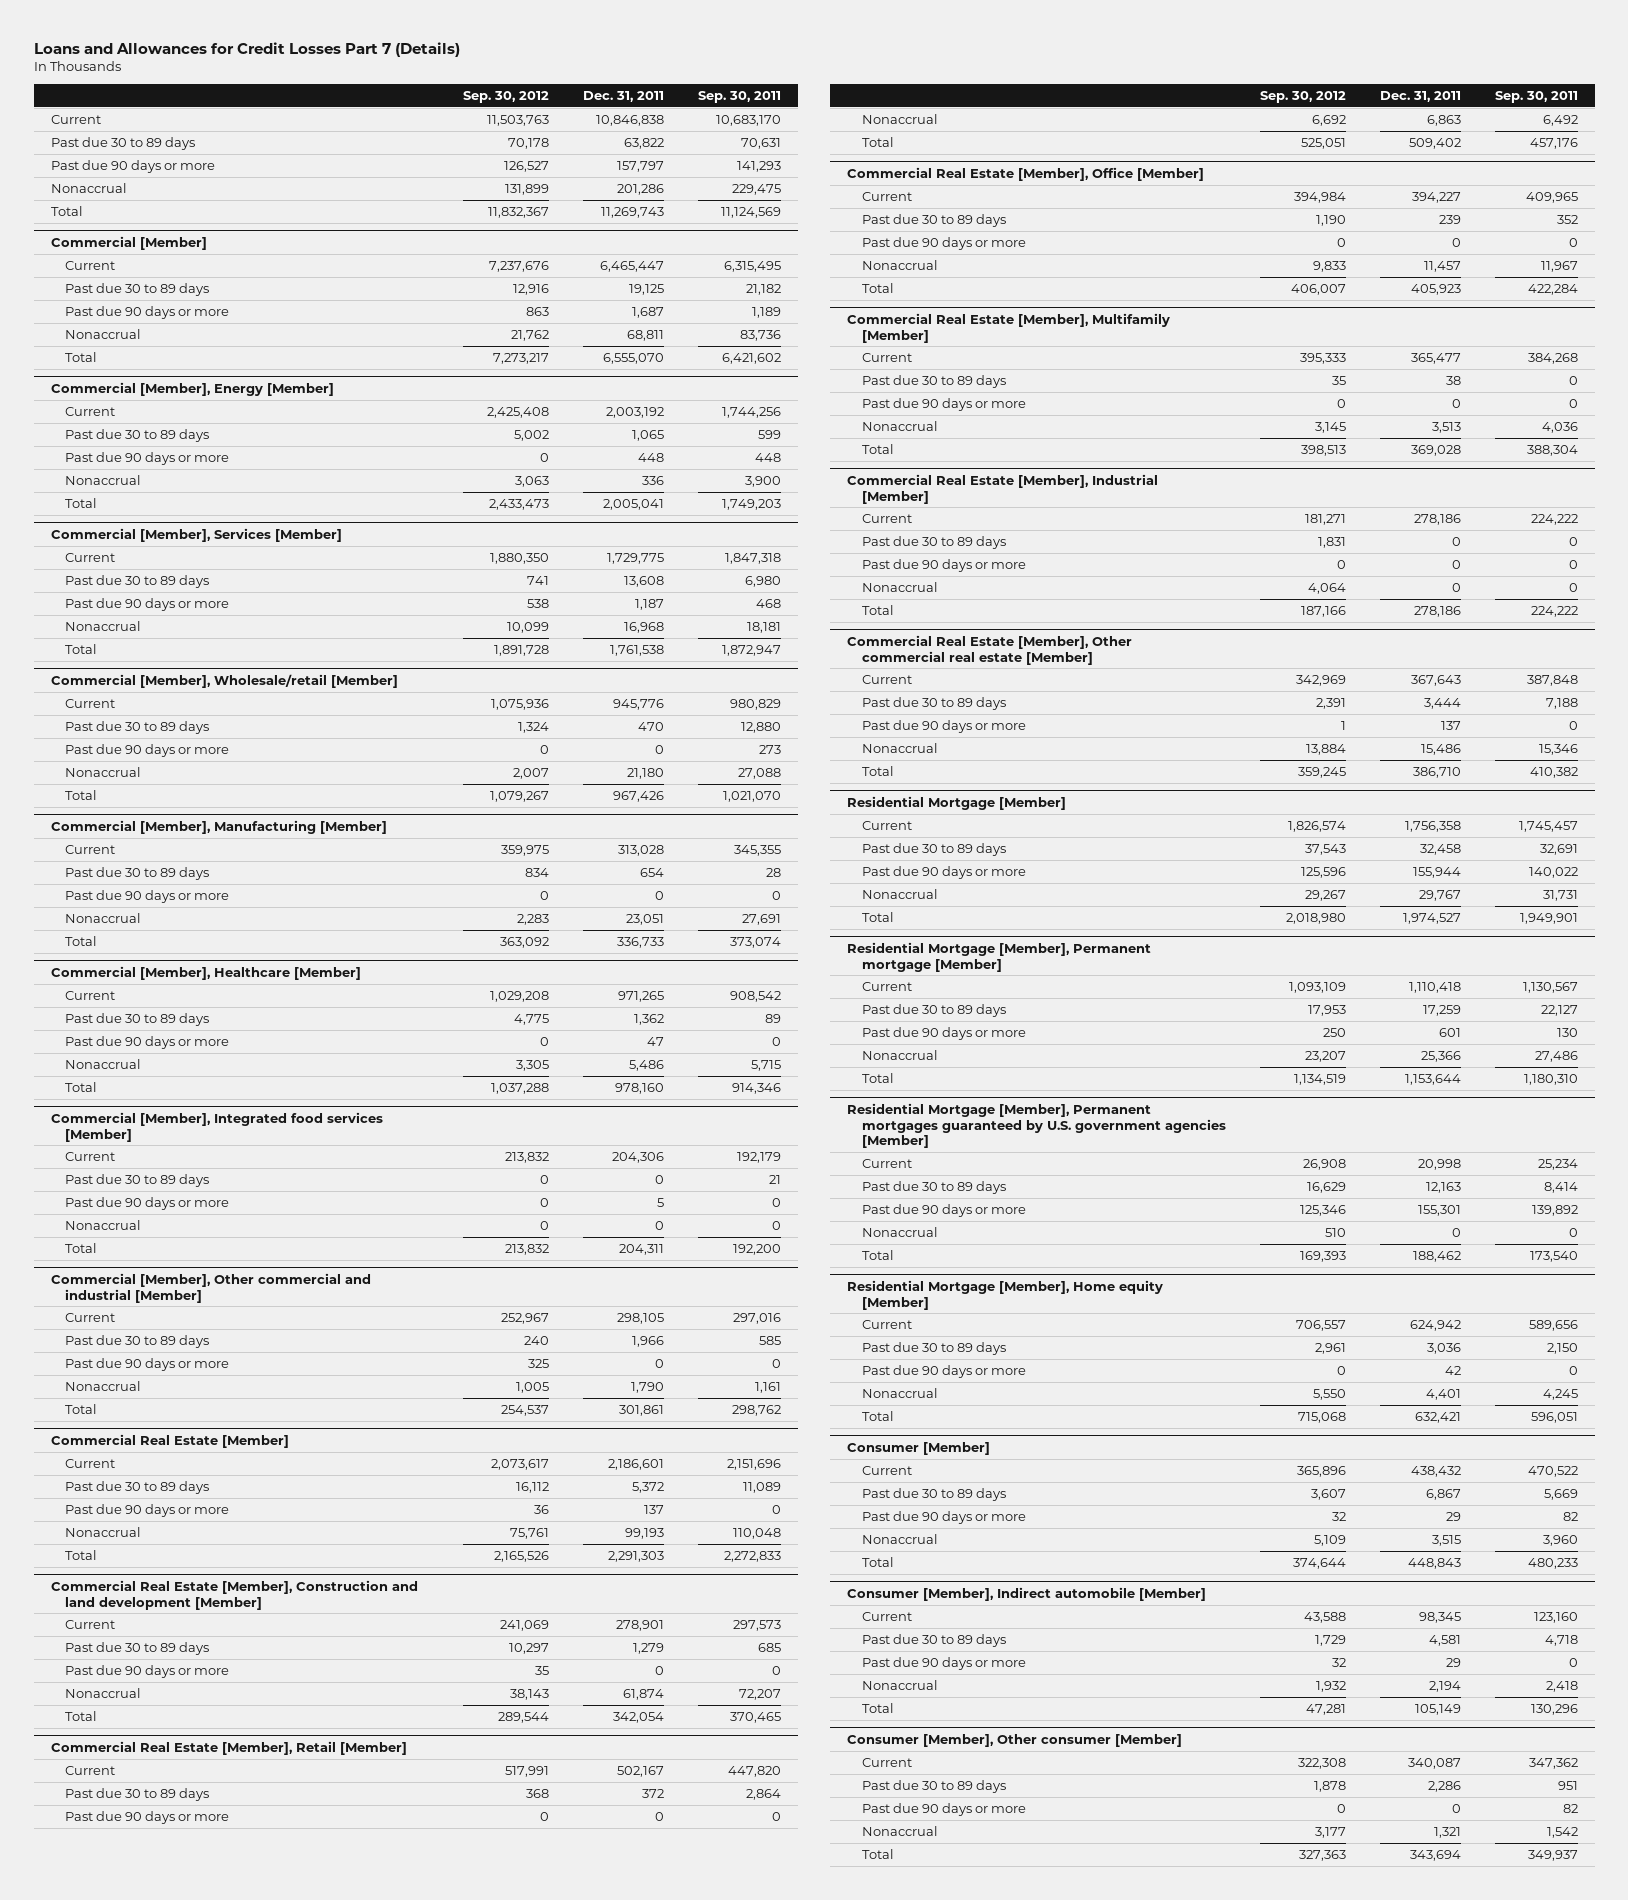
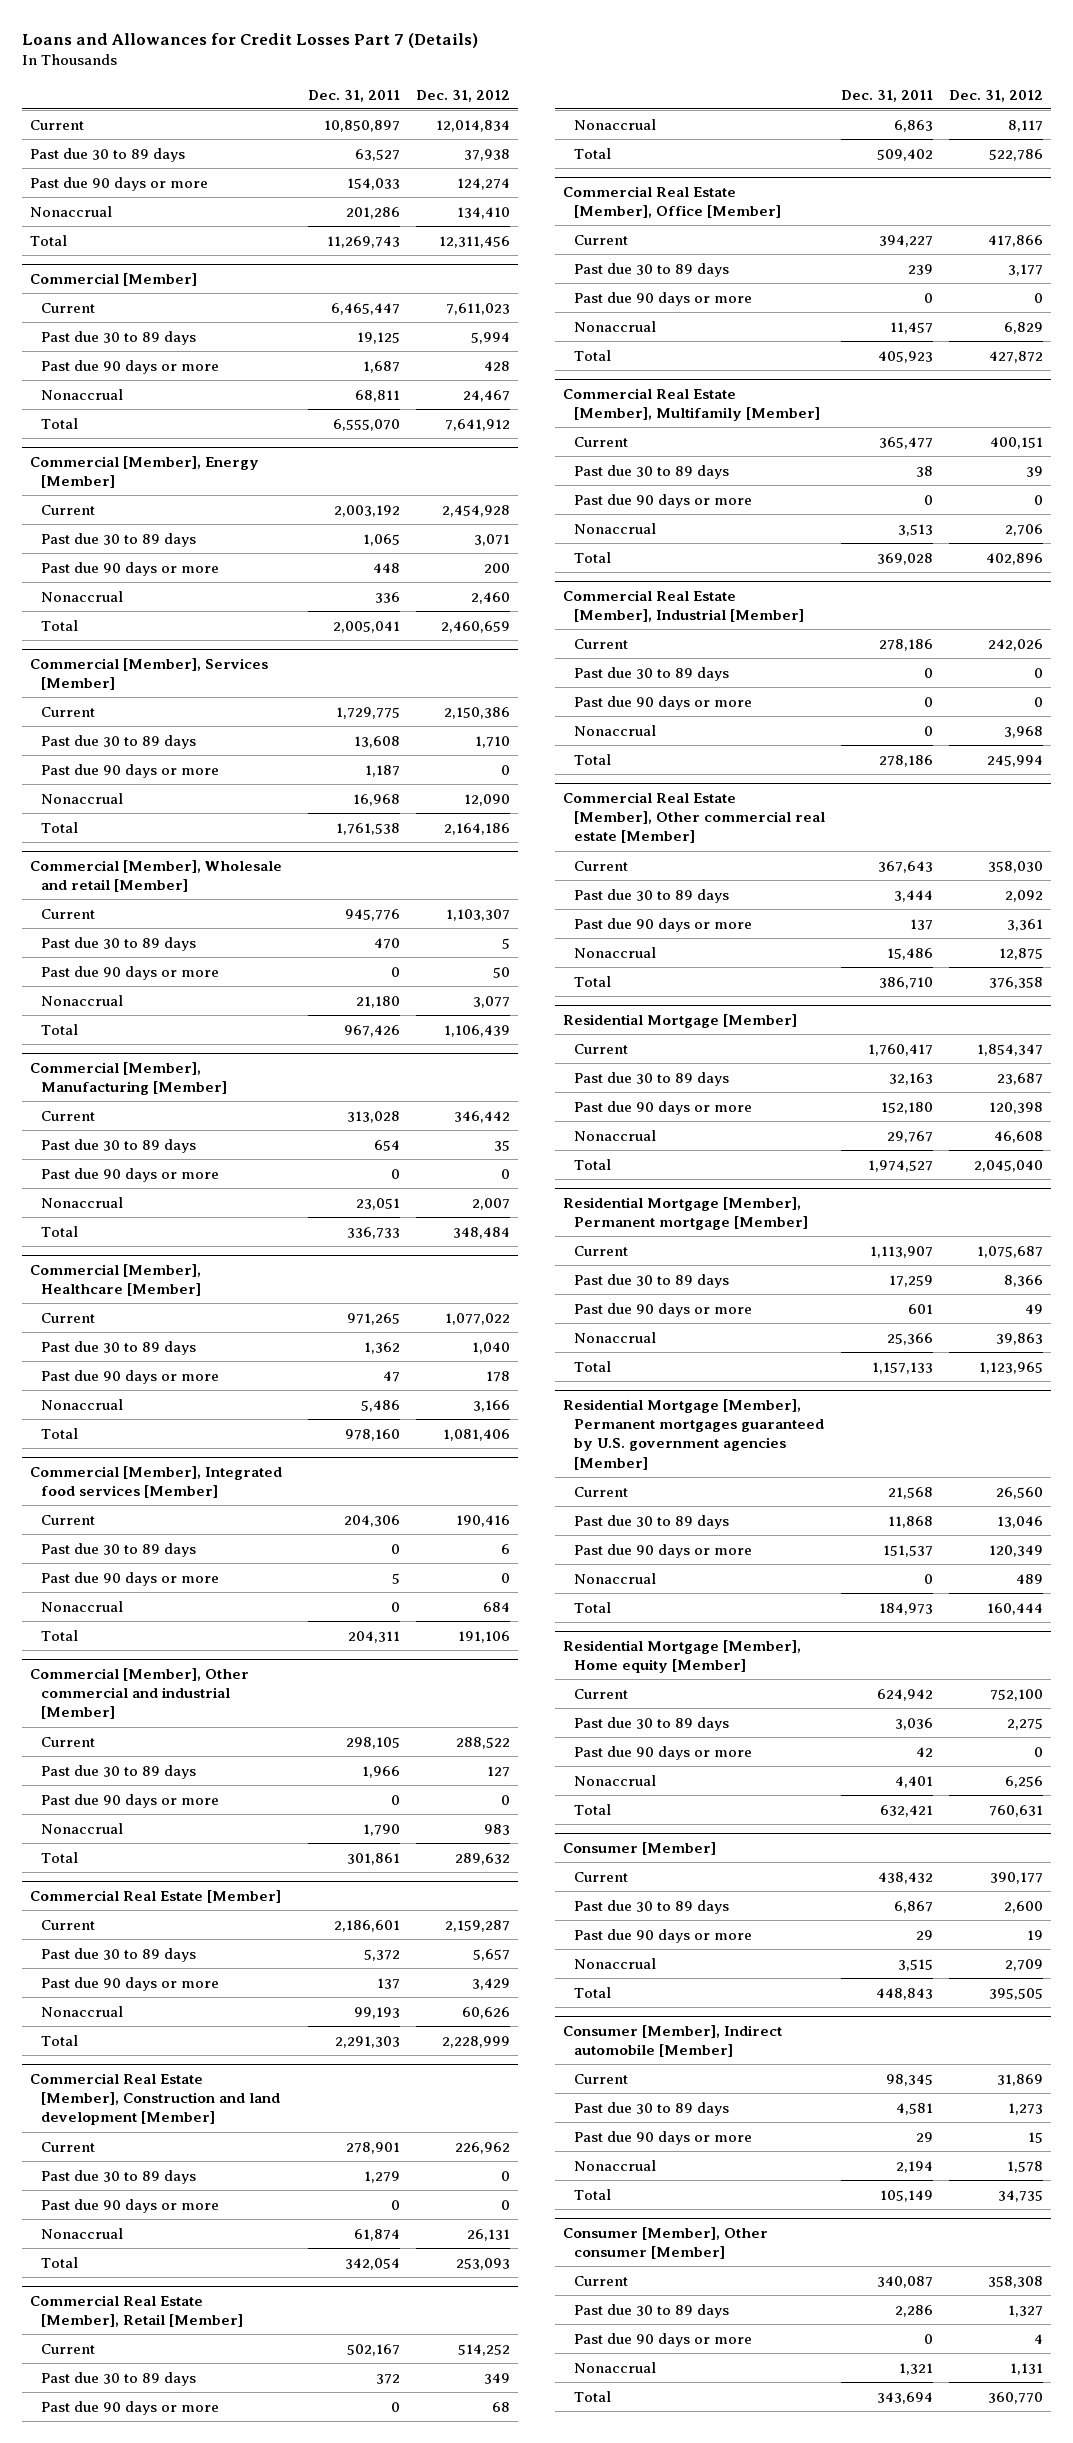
- | Sep. 30, 2012 | Dec. 31, 2011 | Sep. 30, 2011
+ | Dec. 31, 2011 | Dec. 31, 2012
- Current | 11,503,763 | 10,846,838 | 10,683,170
- Past due 30 to 89 days | 70,178 | 63,822 | 70,631
- Past due 90 days or more | 126,527 | 157,797 | 141,293
+ Current | 10,850,897 | 12,014,834
+ Past due 30 to 89 days | 63,527 | 37,938
+ Past due 90 days or more | 154,033 | 124,274
- Commercial [Member], Wholesale/retail [Member]
+ Commercial [Member], Wholesale and retail [Member]
@ Residential Mortgage [Member]
- Current | 1,826,574 | 1,756,358 | 1,745,457
- Past due 30 to 89 days | 37,543 | 32,458 | 32,691
- Past due 90 days or more | 125,596 | 155,944 | 140,022
+ Current | 1,760,417 | 1,854,347
+ Past due 30 to 89 days | 32,163 | 23,687
+ Past due 90 days or more | 152,180 | 120,398
@ Residential Mortgage [Member], Permanent mortgage [Member]
- Current | 1,093,109 | 1,110,418 | 1,130,567
+ Current | 1,113,907 | 1,075,687
- Total | 1,134,519 | 1,153,644 | 1,180,310
+ Total | 1,157,133 | 1,123,965
@ Residential Mortgage [Member], Permanent mortgages guaranteed by U.S. government agencies [Member]
- Current | 26,908 | 20,998 | 25,234
- Past due 30 to 89 days | 16,629 | 12,163 | 8,414
- Past due 90 days or more | 125,346 | 155,301 | 139,892
+ Current | 21,568 | 26,560
+ Past due 30 to 89 days | 11,868 | 13,046
+ Past due 90 days or more | 151,537 | 120,349
- Total | 169,393 | 188,462 | 173,540
+ Total | 184,973 | 160,444

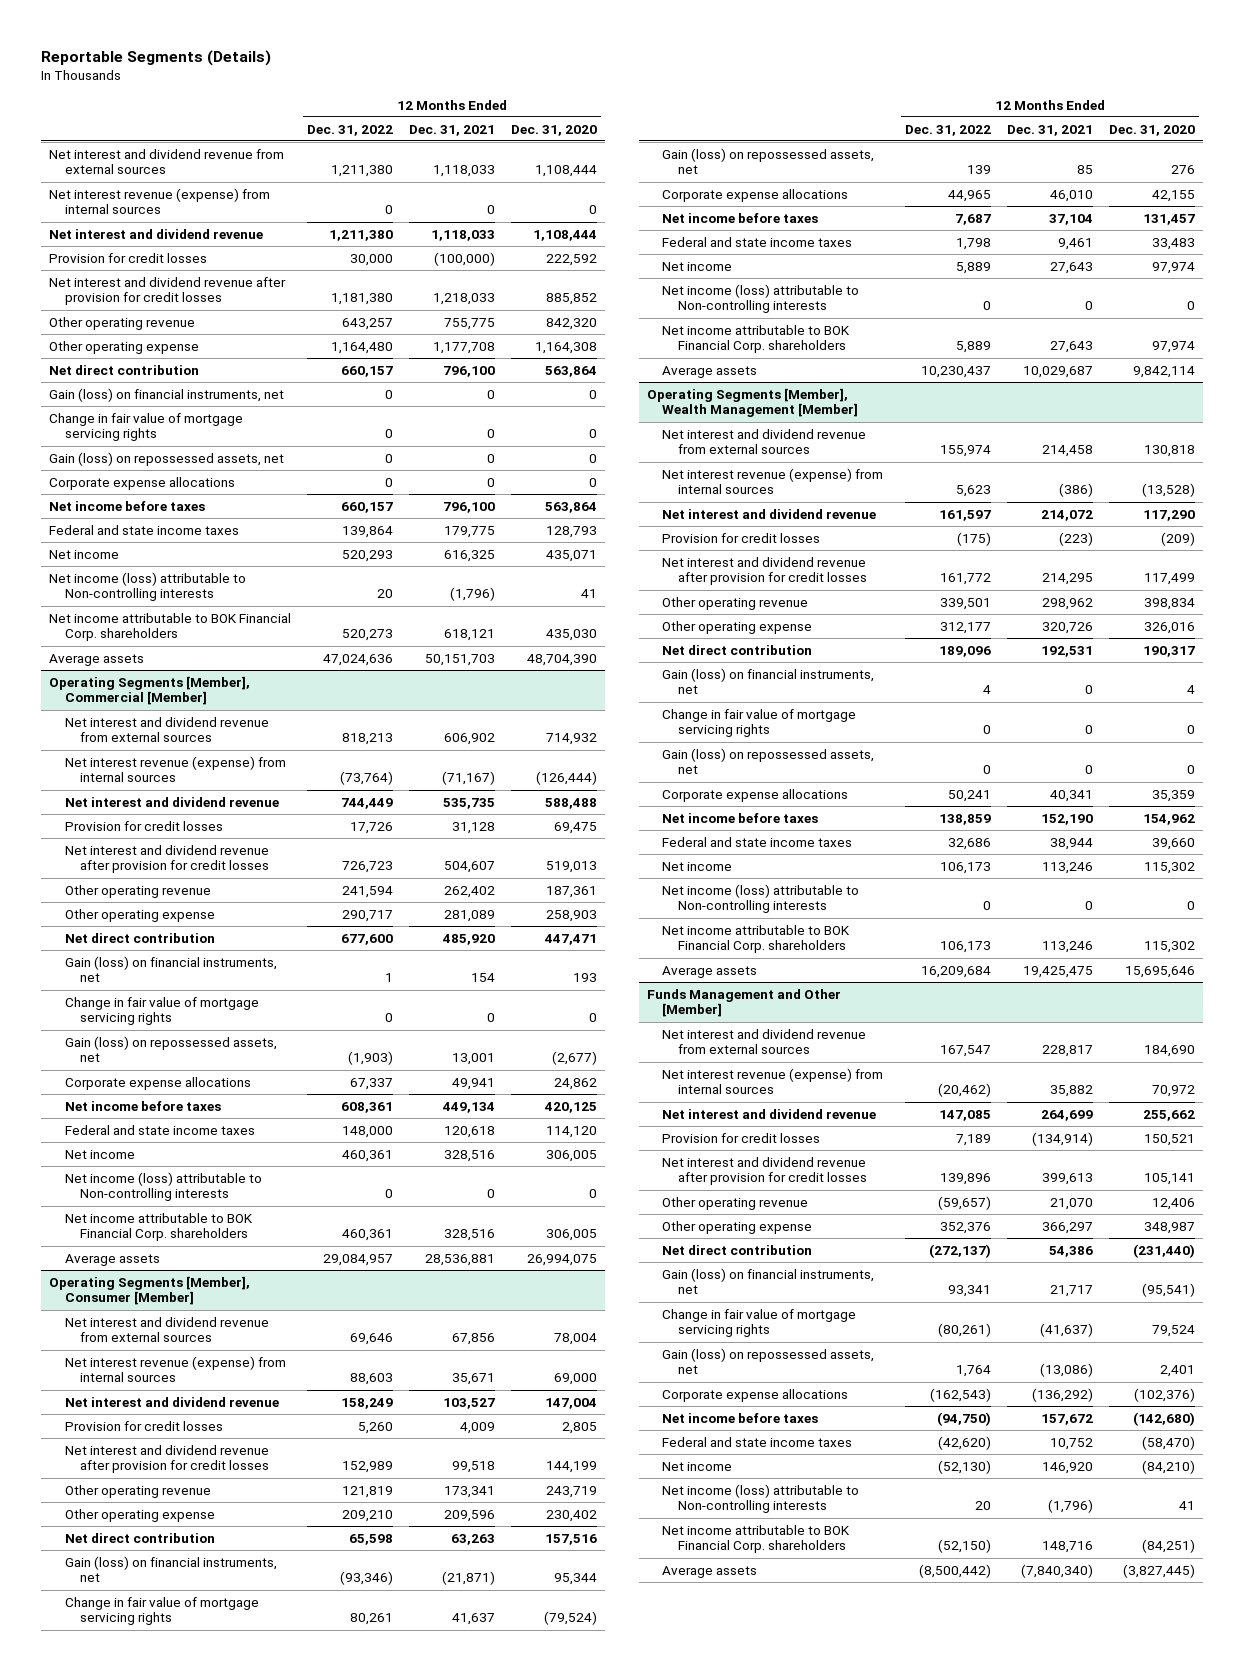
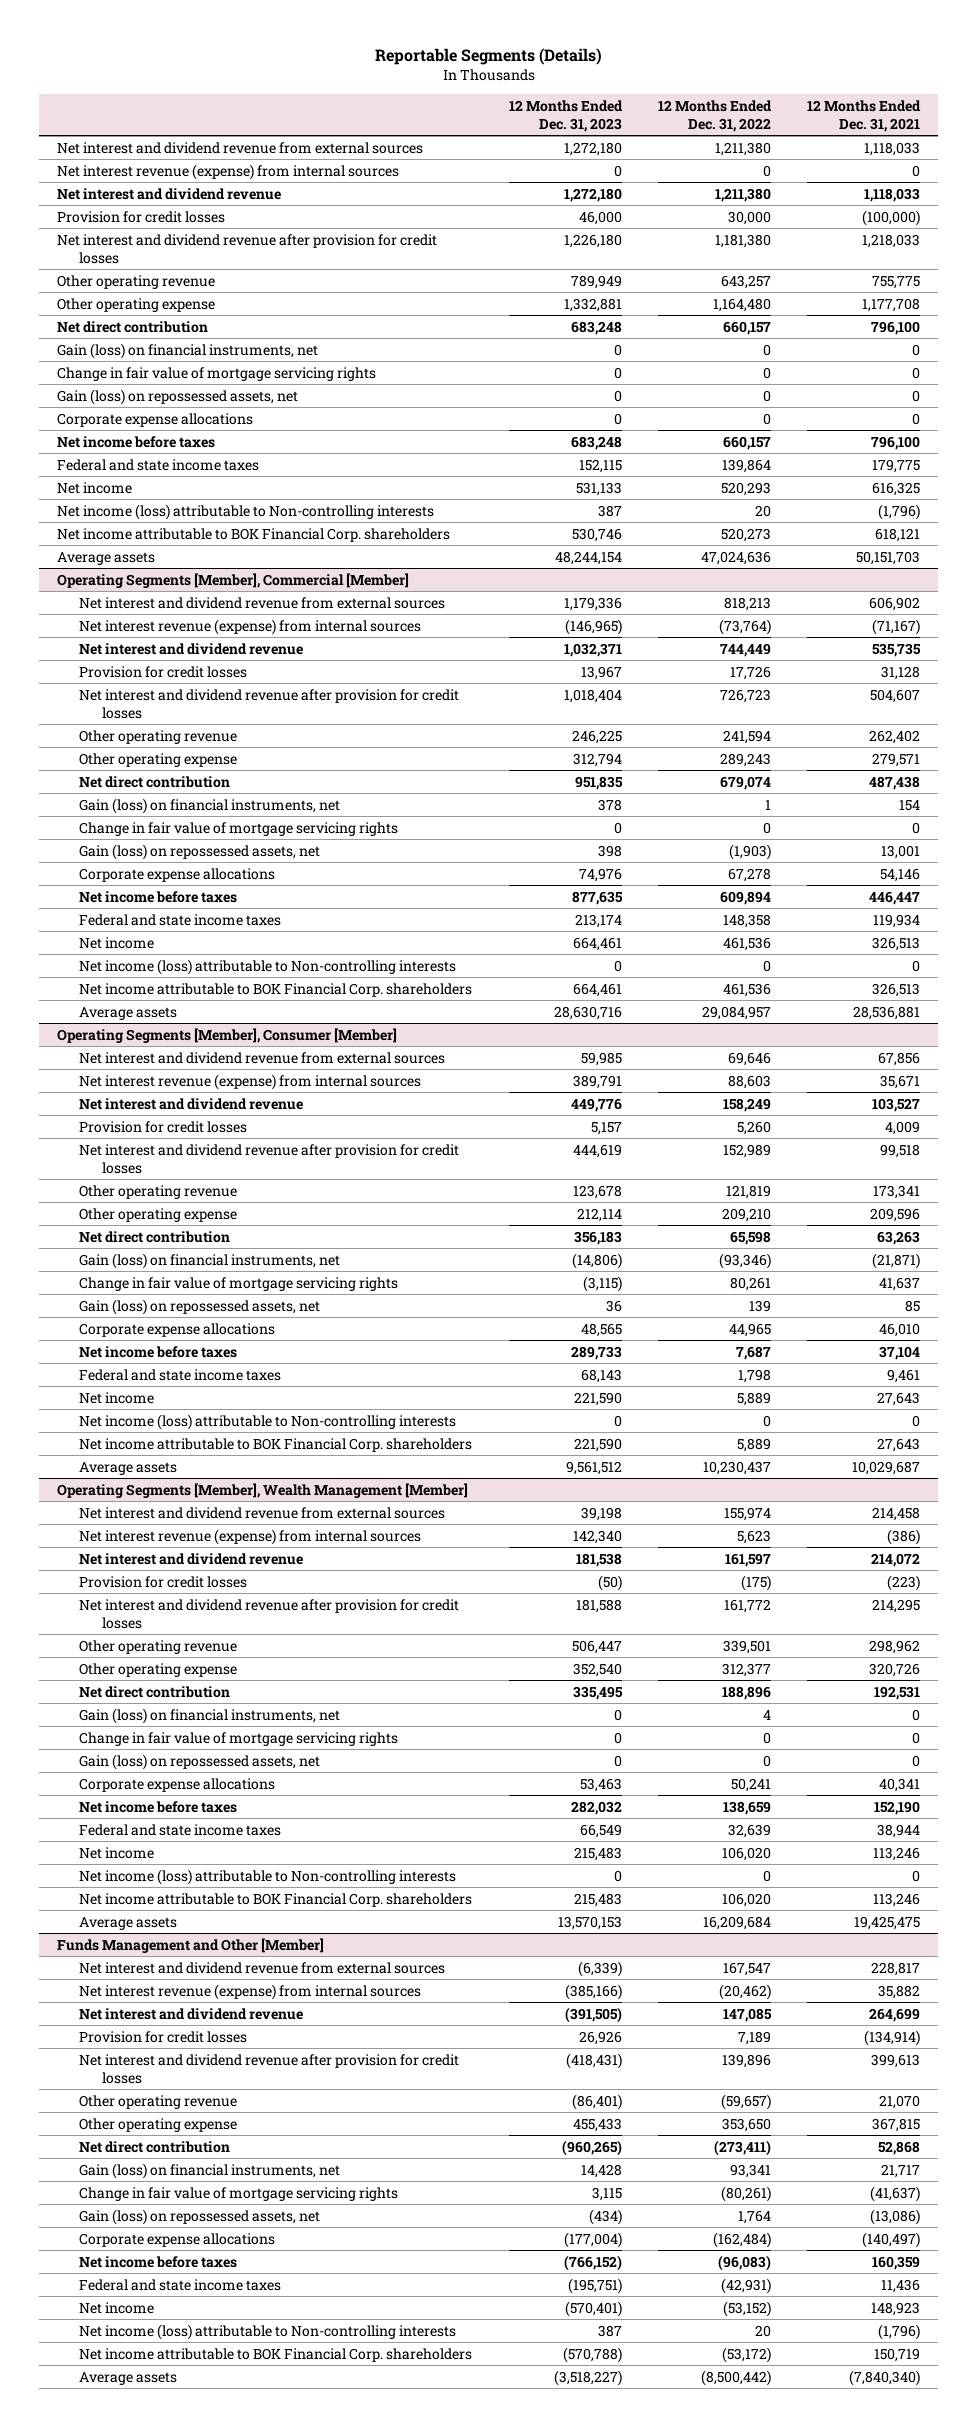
- | 12 Months Ended Dec. 31, 2022 | 12 Months Ended Dec. 31, 2021 | 12 Months Ended Dec. 31, 2020
+ | 12 Months Ended Dec. 31, 2023 | 12 Months Ended Dec. 31, 2022 | 12 Months Ended Dec. 31, 2021
@ Operating Segments [Member], Commercial [Member]
- Other operating expense | 290,717 | 281,089 | 258,903
- Net direct contribution | 677,600 | 485,920 | 447,471
+ Other operating expense | 312,794 | 289,243 | 279,571
+ Net direct contribution | 951,835 | 679,074 | 487,438
- Corporate expense allocations | 67,337 | 49,941 | 24,862
- Net income before taxes | 608,361 | 449,134 | 420,125
- Federal and state income taxes | 148,000 | 120,618 | 114,120
- Net income | 460,361 | 328,516 | 306,005
+ Corporate expense allocations | 74,976 | 67,278 | 54,146
+ Net income before taxes | 877,635 | 609,894 | 446,447
+ Federal and state income taxes | 213,174 | 148,358 | 119,934
+ Net income | 664,461 | 461,536 | 326,513
- Net income attributable to BOK Financial Corp. shareholders | 460,361 | 328,516 | 306,005
+ Net income attributable to BOK Financial Corp. shareholders | 664,461 | 461,536 | 326,513
@ Operating Segments [Member], Wealth Management [Member]
- Other operating expense | 312,177 | 320,726 | 326,016
- Net direct contribution | 189,096 | 192,531 | 190,317
+ Other operating expense | 352,540 | 312,377 | 320,726
+ Net direct contribution | 335,495 | 188,896 | 192,531
- Net income before taxes | 138,859 | 152,190 | 154,962
- Federal and state income taxes | 32,686 | 38,944 | 39,660
- Net income | 106,173 | 113,246 | 115,302
+ Net income before taxes | 282,032 | 138,659 | 152,190
+ Federal and state income taxes | 66,549 | 32,639 | 38,944
+ Net income | 215,483 | 106,020 | 113,246
- Net income attributable to BOK Financial Corp. shareholders | 106,173 | 113,246 | 115,302
+ Net income attributable to BOK Financial Corp. shareholders | 215,483 | 106,020 | 113,246
@ Funds Management and Other [Member]
- Other operating expense | 352,376 | 366,297 | 348,987
- Net direct contribution | (272,137) | 54,386 | (231,440)
+ Other operating expense | 455,433 | 353,650 | 367,815
+ Net direct contribution | (960,265) | (273,411) | 52,868
- Corporate expense allocations | (162,543) | (136,292) | (102,376)
- Net income before taxes | (94,750) | 157,672 | (142,680)
- Federal and state income taxes | (42,620) | 10,752 | (58,470)
- Net income | (52,130) | 146,920 | (84,210)
+ Corporate expense allocations | (177,004) | (162,484) | (140,497)
+ Net income before taxes | (766,152) | (96,083) | 160,359
+ Federal and state income taxes | (195,751) | (42,931) | 11,436
+ Net income | (570,401) | (53,152) | 148,923
- Net income attributable to BOK Financial Corp. shareholders | (52,150) | 148,716 | (84,251)
+ Net income attributable to BOK Financial Corp. shareholders | (570,788) | (53,172) | 150,719

